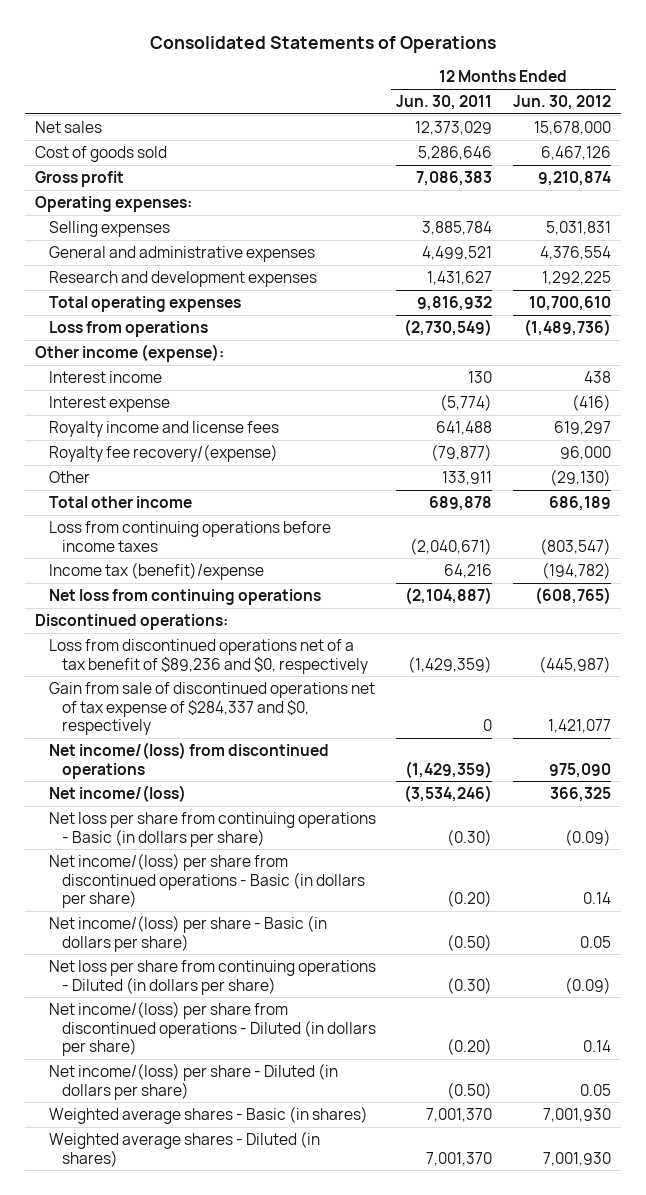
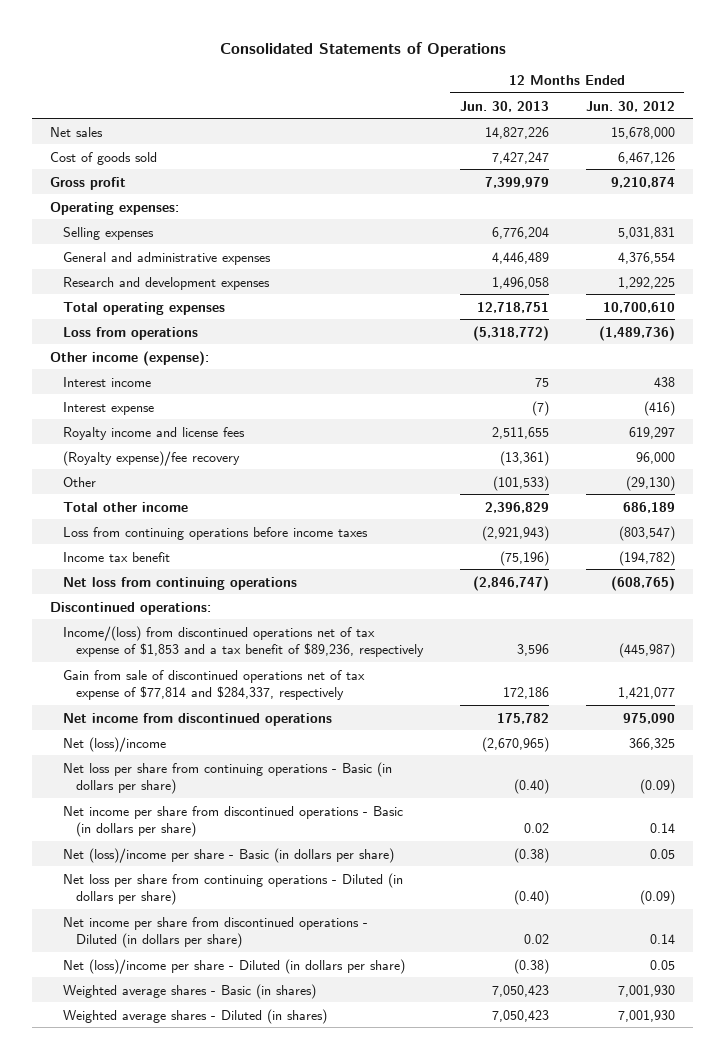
- | 12 Months Ended Jun. 30, 2011 | 12 Months Ended Jun. 30, 2012
+ | 12 Months Ended Jun. 30, 2013 | 12 Months Ended Jun. 30, 2012
- Royalty fee recovery/(expense) | (79,877) | 96,000
+ (Royalty expense)/fee recovery | (13,361) | 96,000
- Income tax (benefit)/expense | 64,216 | (194,782)
+ Income tax benefit | (75,196) | (194,782)
- Loss from discontinued operations net of a tax benefit of $89,236 and $0, respectively | (1,429,359) | (445,987)
- Gain from sale of discontinued operations net of tax expense of $284,337 and $0, respectively | 0 | 1,421,077
- Net income/(loss) from discontinued operations | (1,429,359) | 975,090
- Net income/(loss) | (3,534,246) | 366,325
+ Income/(loss) from discontinued operations net of tax expense of $1,853 and a tax benefit of $89,236, respectively | 3,596 | (445,987)
+ Gain from sale of discontinued operations net of tax expense of $77,814 and $284,337, respectively | 172,186 | 1,421,077
+ Net income from discontinued operations | 175,782 | 975,090
+ Net (loss)/income | (2,670,965) | 366,325
- Net income/(loss) per share from discontinued operations - Basic (in dollars per share) | (0.20) | 0.14
- Net income/(loss) per share - Basic (in dollars per share) | (0.50) | 0.05
+ Net income per share from discontinued operations - Basic (in dollars per share) | 0.02 | 0.14
+ Net (loss)/income per share - Basic (in dollars per share) | (0.38) | 0.05
- Net income/(loss) per share from discontinued operations - Diluted (in dollars per share) | (0.20) | 0.14
- Net income/(loss) per share - Diluted (in dollars per share) | (0.50) | 0.05
+ Net income per share from discontinued operations - Diluted (in dollars per share) | 0.02 | 0.14
+ Net (loss)/income per share - Diluted (in dollars per share) | (0.38) | 0.05

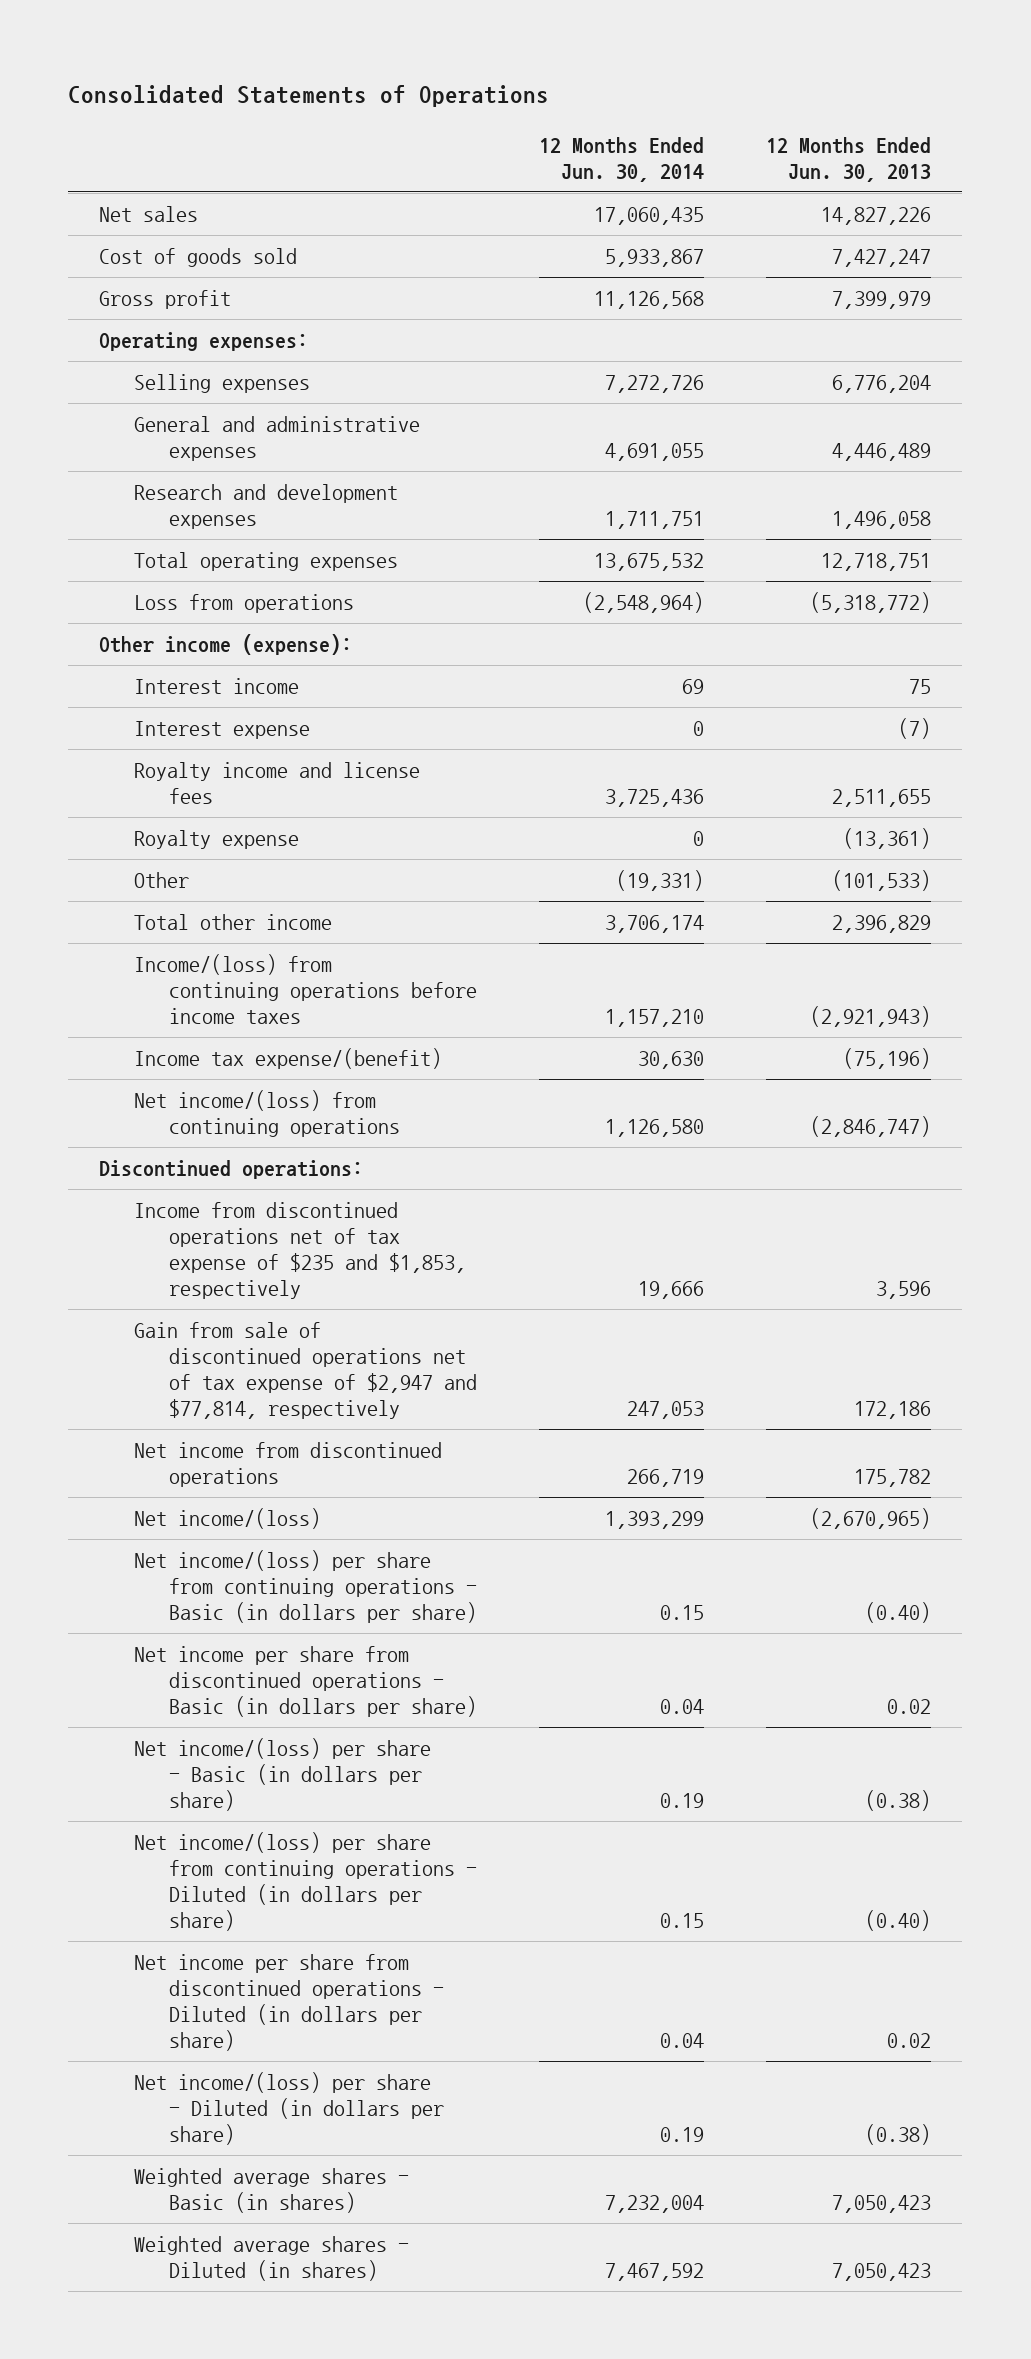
- | 12 Months Ended Jun. 30, 2013 | 12 Months Ended Jun. 30, 2012
+ | 12 Months Ended Jun. 30, 2014 | 12 Months Ended Jun. 30, 2013
- (Royalty expense)/fee recovery | (13,361) | 96,000
+ Royalty expense | 0 | (13,361)
- Loss from continuing operations before income taxes | (2,921,943) | (803,547)
- Income tax benefit | (75,196) | (194,782)
- Net loss from continuing operations | (2,846,747) | (608,765)
+ Income/(loss) from continuing operations before income taxes | 1,157,210 | (2,921,943)
+ Income tax expense/(benefit) | 30,630 | (75,196)
+ Net income/(loss) from continuing operations | 1,126,580 | (2,846,747)
- Income/(loss) from discontinued operations net of tax expense of $1,853 and a tax benefit of $89,236, respectively | 3,596 | (445,987)
- Gain from sale of discontinued operations net of tax expense of $77,814 and $284,337, respectively | 172,186 | 1,421,077
+ Income from discontinued operations net of tax expense of $235 and $1,853, respectively | 19,666 | 3,596
+ Gain from sale of discontinued operations net of tax expense of $2,947 and $77,814, respectively | 247,053 | 172,186
- Net (loss)/income | (2,670,965) | 366,325
- Net loss per share from continuing operations - Basic (in dollars per share) | (0.40) | (0.09)
+ Net income/(loss) | 1,393,299 | (2,670,965)
+ Net income/(loss) per share from continuing operations - Basic (in dollars per share) | 0.15 | (0.40)
- Net (loss)/income per share - Basic (in dollars per share) | (0.38) | 0.05
- Net loss per share from continuing operations - Diluted (in dollars per share) | (0.40) | (0.09)
+ Net income/(loss) per share - Basic (in dollars per share) | 0.19 | (0.38)
+ Net income/(loss) per share from continuing operations - Diluted (in dollars per share) | 0.15 | (0.40)
- Net (loss)/income per share - Diluted (in dollars per share) | (0.38) | 0.05
+ Net income/(loss) per share - Diluted (in dollars per share) | 0.19 | (0.38)

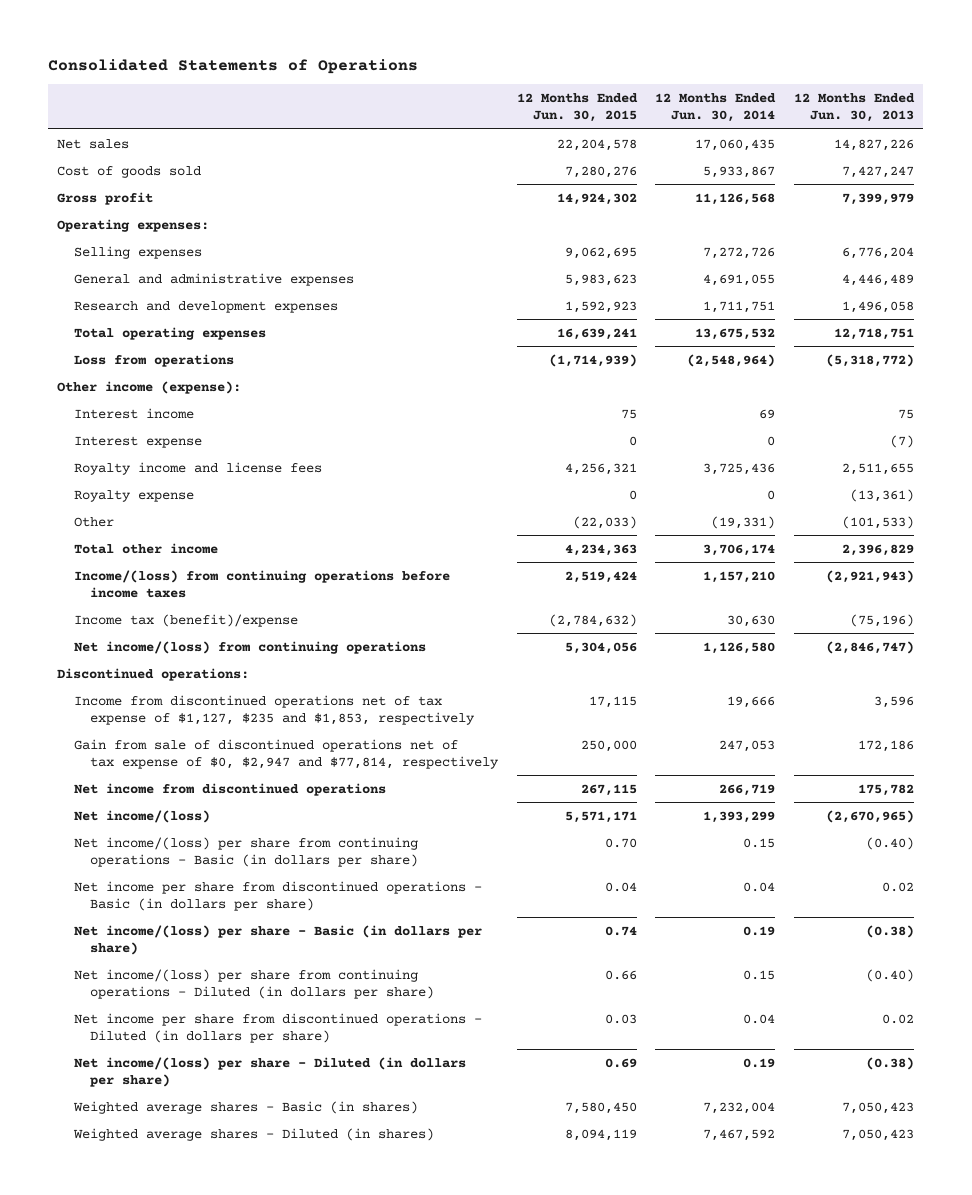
- | 12 Months Ended Jun. 30, 2014 | 12 Months Ended Jun. 30, 2013
+ | 12 Months Ended Jun. 30, 2015 | 12 Months Ended Jun. 30, 2014 | 12 Months Ended Jun. 30, 2013
- Income tax expense/(benefit) | 30,630 | (75,196)
+ Income tax (benefit)/expense | (2,784,632) | 30,630 | (75,196)
- Income from discontinued operations net of tax expense of $235 and $1,853, respectively | 19,666 | 3,596
- Gain from sale of discontinued operations net of tax expense of $2,947 and $77,814, respectively | 247,053 | 172,186
+ Income from discontinued operations net of tax expense of $1,127, $235 and $1,853, respectively | 17,115 | 19,666 | 3,596
+ Gain from sale of discontinued operations net of tax expense of $0, $2,947 and $77,814, respectively | 250,000 | 247,053 | 172,186

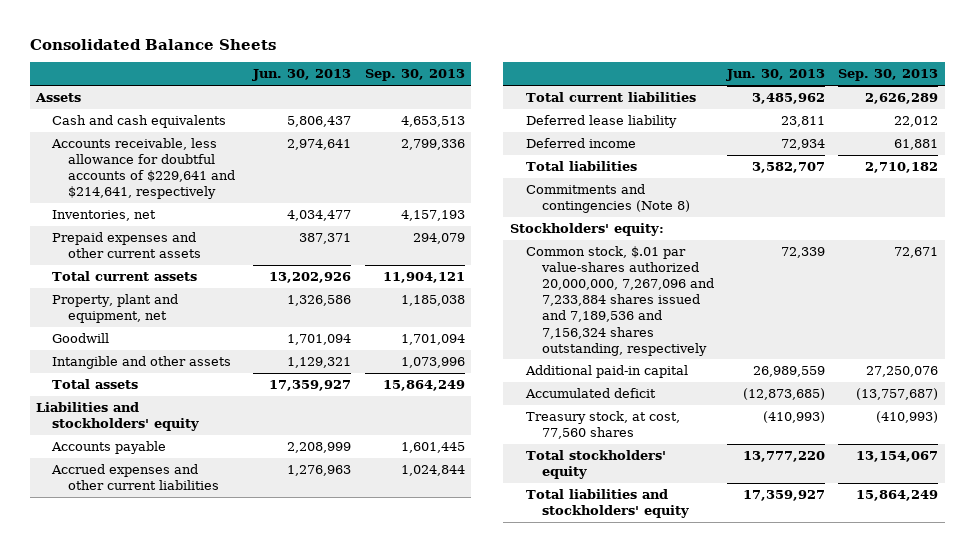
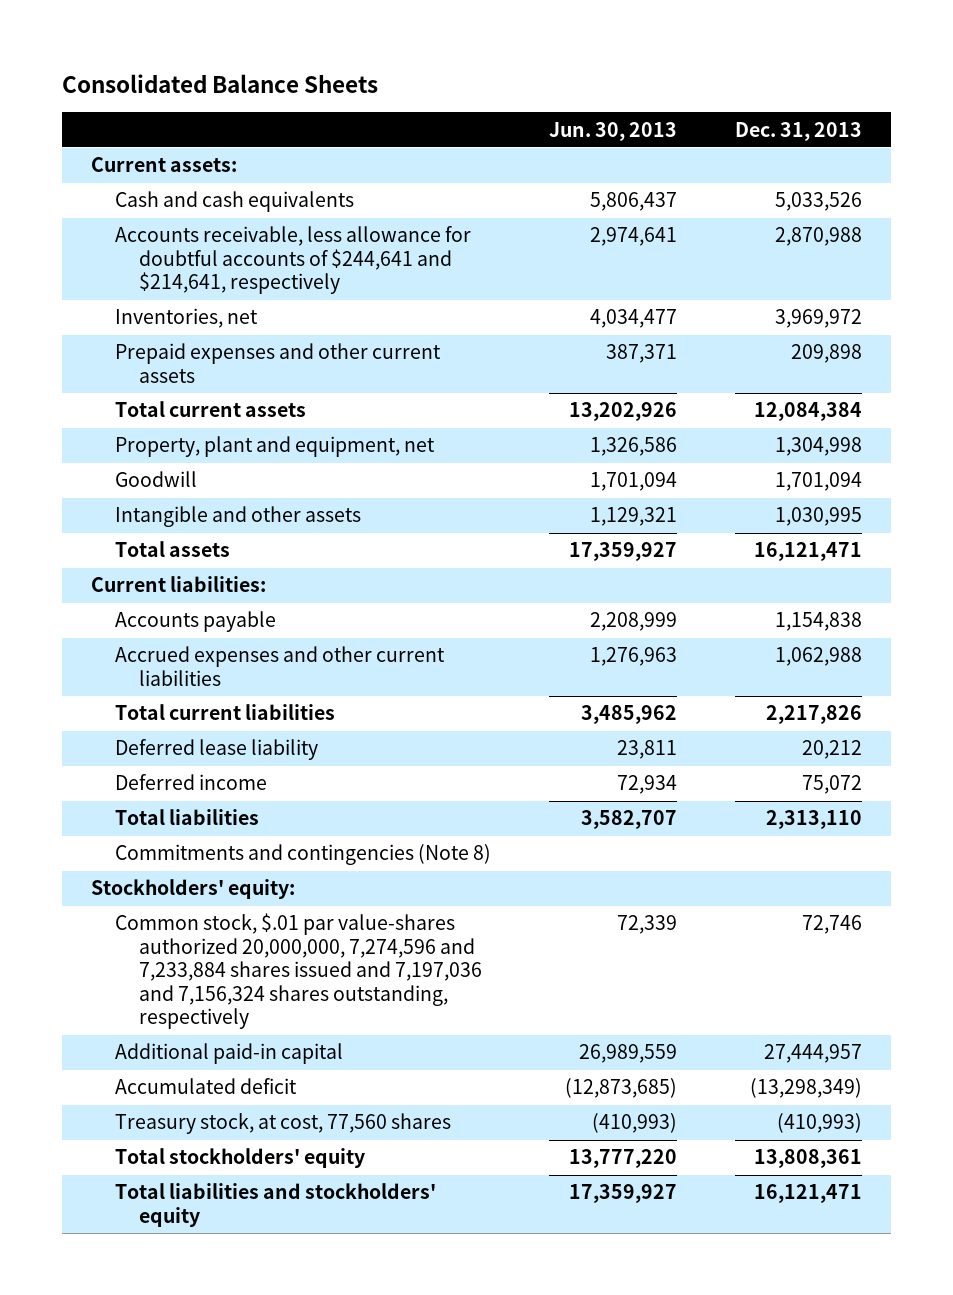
- | Jun. 30, 2013 | Sep. 30, 2013
+ | Jun. 30, 2013 | Dec. 31, 2013
- Assets
+ Current assets:
- Accounts receivable, less allowance for doubtful accounts of $229,641 and $214,641, respectively | 2,974,641 | 2,799,336
+ Accounts receivable, less allowance for doubtful accounts of $244,641 and $214,641, respectively | 2,974,641 | 2,870,988
- Liabilities and stockholders' equity
+ Current liabilities:
- Common stock, $.01 par value-shares authorized 20,000,000, 7,267,096 and 7,233,884 shares issued and 7,189,536 and 7,156,324 shares outstanding, respectively | 72,339 | 72,671
+ Common stock, $.01 par value-shares authorized 20,000,000, 7,274,596 and 7,233,884 shares issued and 7,197,036 and 7,156,324 shares outstanding, respectively | 72,339 | 72,746

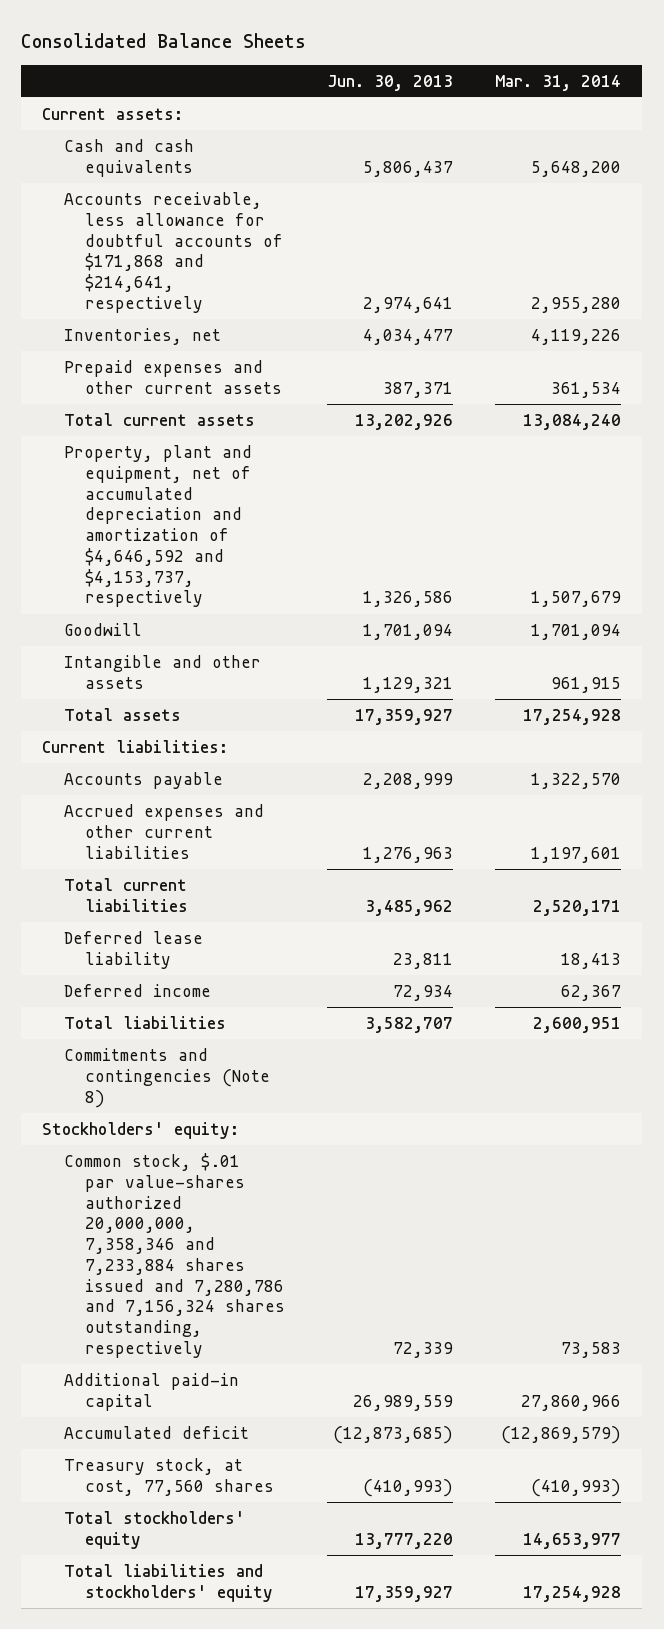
- | Jun. 30, 2013 | Dec. 31, 2013
+ | Jun. 30, 2013 | Mar. 31, 2014
- Accounts receivable, less allowance for doubtful accounts of $244,641 and $214,641, respectively | 2,974,641 | 2,870,988
+ Accounts receivable, less allowance for doubtful accounts of $171,868 and $214,641, respectively | 2,974,641 | 2,955,280
- Property, plant and equipment, net | 1,326,586 | 1,304,998
+ Property, plant and equipment, net of accumulated depreciation and amortization of $4,646,592 and $4,153,737, respectively | 1,326,586 | 1,507,679
- Common stock, $.01 par value-shares authorized 20,000,000, 7,274,596 and 7,233,884 shares issued and 7,197,036 and 7,156,324 shares outstanding, respectively | 72,339 | 72,746
+ Common stock, $.01 par value-shares authorized 20,000,000, 7,358,346 and 7,233,884 shares issued and 7,280,786 and 7,156,324 shares outstanding, respectively | 72,339 | 73,583

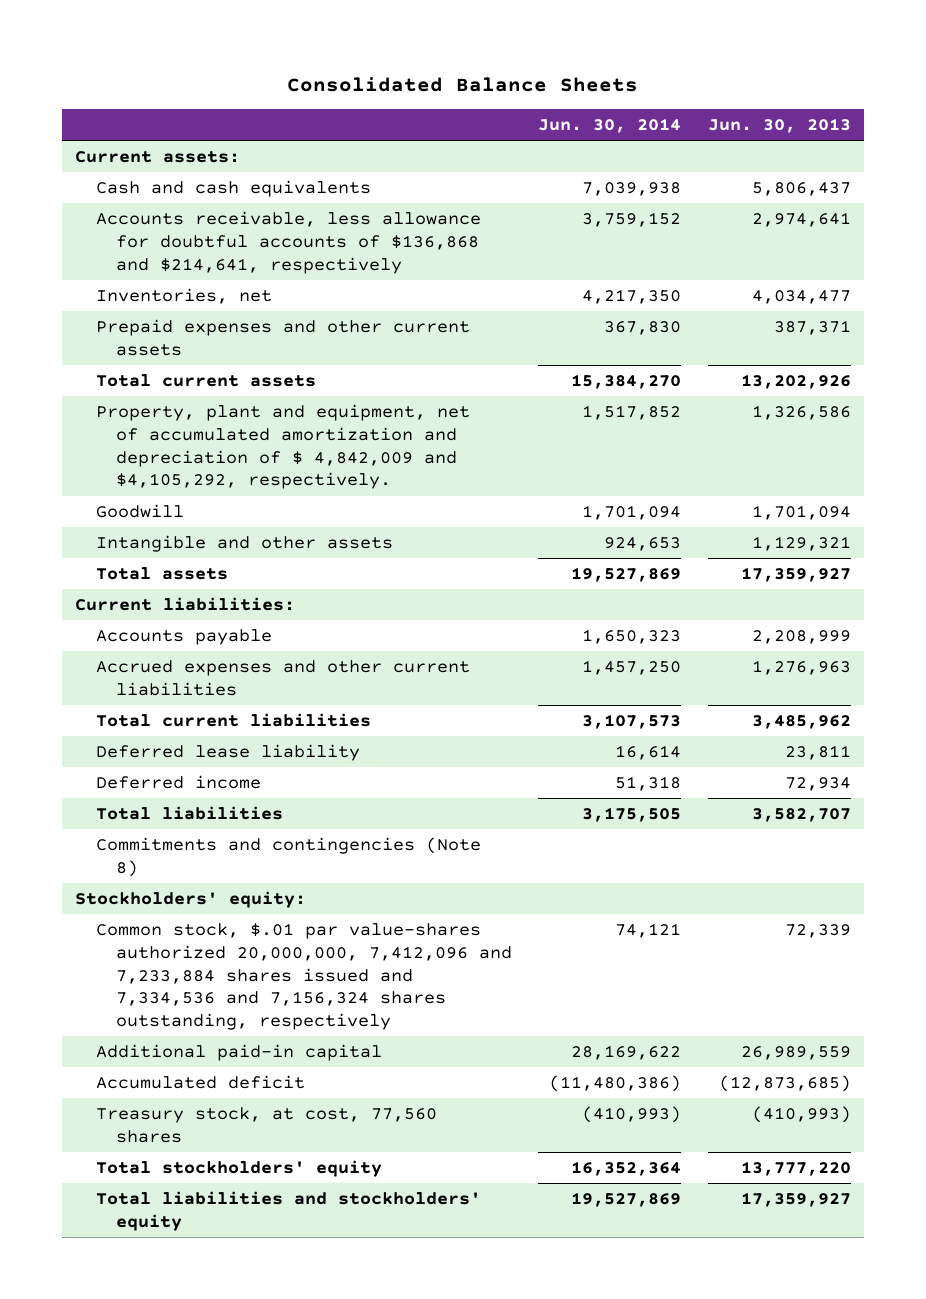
- | Jun. 30, 2013 | Mar. 31, 2014
+ | Jun. 30, 2014 | Jun. 30, 2013
- Accounts receivable, less allowance for doubtful accounts of $171,868 and $214,641, respectively | 2,974,641 | 2,955,280
+ Accounts receivable, less allowance for doubtful accounts of $136,868 and $214,641, respectively | 3,759,152 | 2,974,641
- Property, plant and equipment, net of accumulated depreciation and amortization of $4,646,592 and $4,153,737, respectively | 1,326,586 | 1,507,679
+ Property, plant and equipment, net of accumulated amortization and depreciation of $ 4,842,009 and $4,105,292, respectively. | 1,517,852 | 1,326,586
- Common stock, $.01 par value-shares authorized 20,000,000, 7,358,346 and 7,233,884 shares issued and 7,280,786 and 7,156,324 shares outstanding, respectively | 72,339 | 73,583
+ Common stock, $.01 par value-shares authorized 20,000,000, 7,412,096 and 7,233,884 shares issued and 7,334,536 and 7,156,324 shares outstanding, respectively | 74,121 | 72,339

